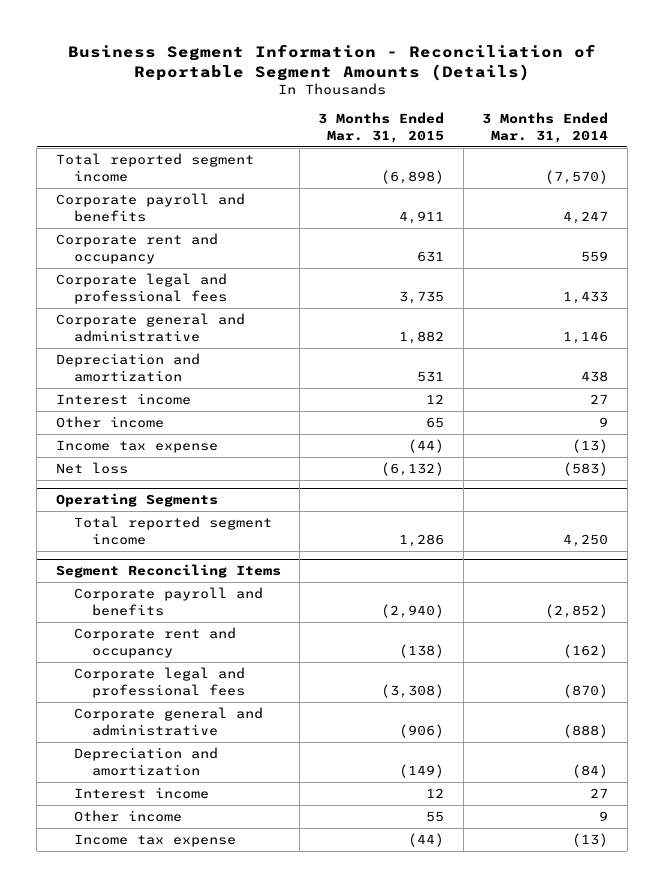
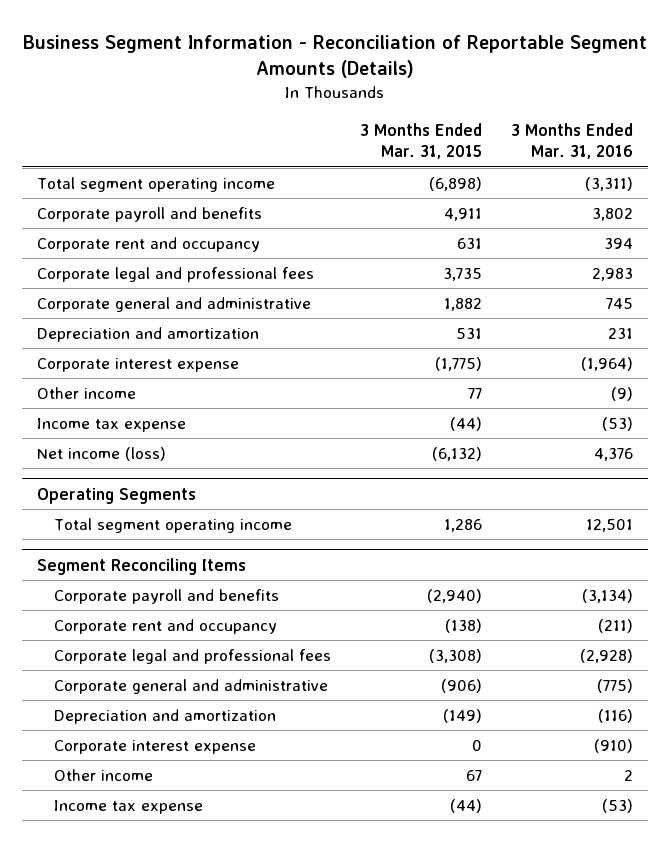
- | 3 Months Ended Mar. 31, 2015 | 3 Months Ended Mar. 31, 2014
+ | 3 Months Ended Mar. 31, 2015 | 3 Months Ended Mar. 31, 2016
- Total reported segment income | (6,898) | (7,570)
+ Total segment operating income | (6,898) | (3,311)
- Interest income | 12 | 27
- Other income | 65 | 9
+ Corporate interest expense | (1,775) | (1,964)
+ Other income | 77 | (9)
- Net loss | (6,132) | (583)
+ Net income (loss) | (6,132) | 4,376
@ Operating Segments
- Total reported segment income | 1,286 | 4,250
+ Total segment operating income | 1,286 | 12,501
@ Segment Reconciling Items
- Interest income | 12 | 27
- Other income | 55 | 9
+ Corporate interest expense | 0 | (910)
+ Other income | 67 | 2

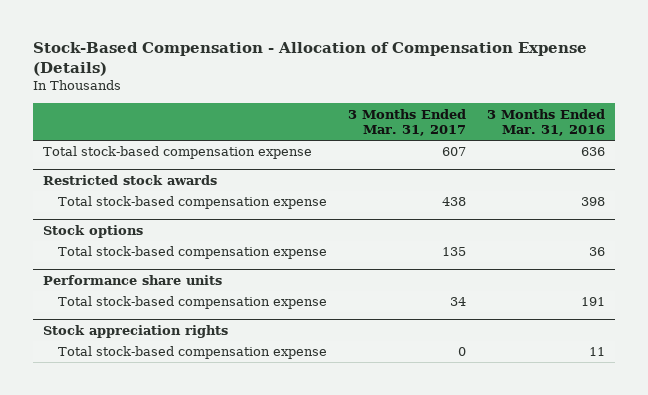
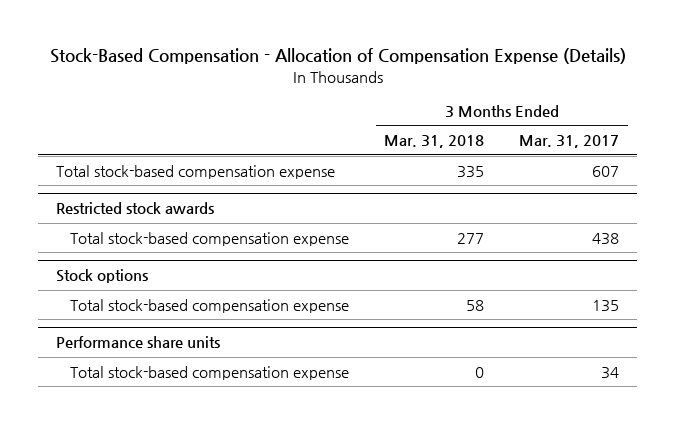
- | 3 Months Ended Mar. 31, 2017 | 3 Months Ended Mar. 31, 2016
+ | 3 Months Ended Mar. 31, 2018 | 3 Months Ended Mar. 31, 2017
- Stock appreciation rights
- Total stock-based compensation expense | 0 | 11

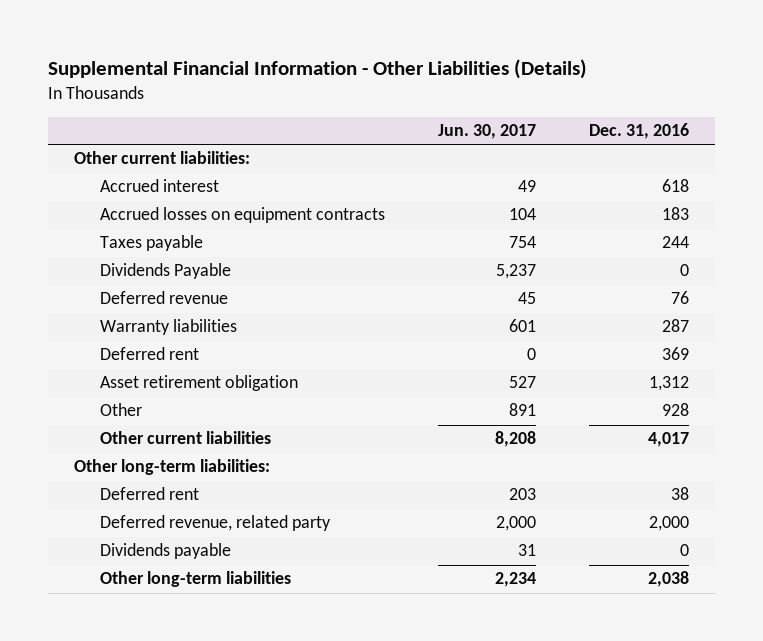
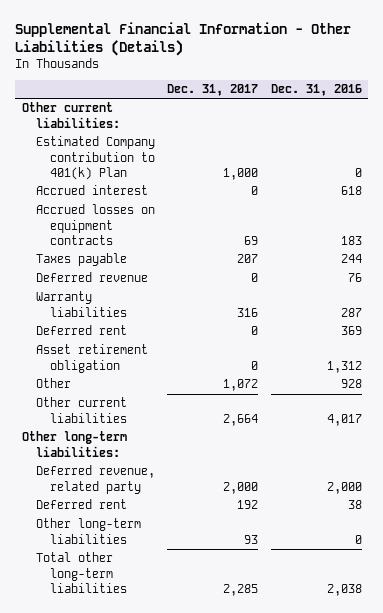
- | Jun. 30, 2017 | Dec. 31, 2016
+ | Dec. 31, 2017 | Dec. 31, 2016
+ Estimated Company contribution to 401(k) Plan | 1,000 | 0
- Dividends Payable | 5,237 | 0
- Dividends payable | 31 | 0
- Other long-term liabilities | 2,234 | 2,038
moved down: Deferred rent | 192 | 38
+ Other long-term liabilities | 93 | 0
+ Total other long-term liabilities | 2,285 | 2,038

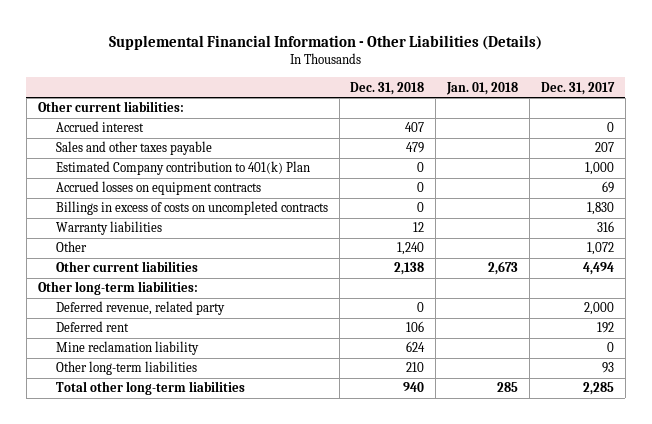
- | Dec. 31, 2017 | Dec. 31, 2016
+ | Dec. 31, 2018 | Jan. 01, 2018 | Dec. 31, 2017
+ Sales and other taxes payable | 479 | | 207
moved down: Estimated Company contribution to 401(k) Plan | 0 | | 1,000
- Taxes payable | 207 | 244
- Deferred revenue | 0 | 76
+ Billings in excess of costs on uncompleted contracts | 0 | | 1,830
- Deferred rent | 0 | 369
- Asset retirement obligation | 0 | 1,312
- Other current liabilities | 2,664 | 4,017
+ Other current liabilities | 2,138 | 2,673 | 4,494
+ Mine reclamation liability | 624 | | 0

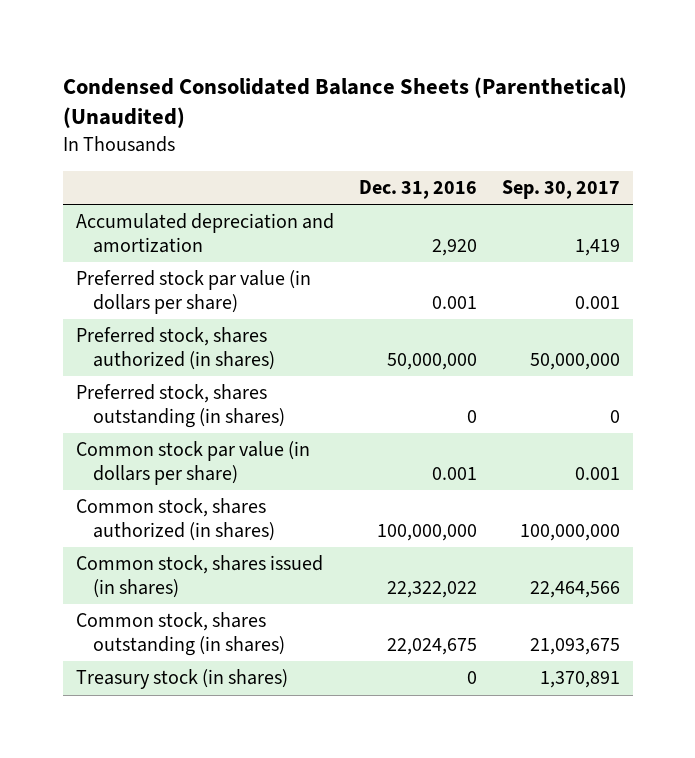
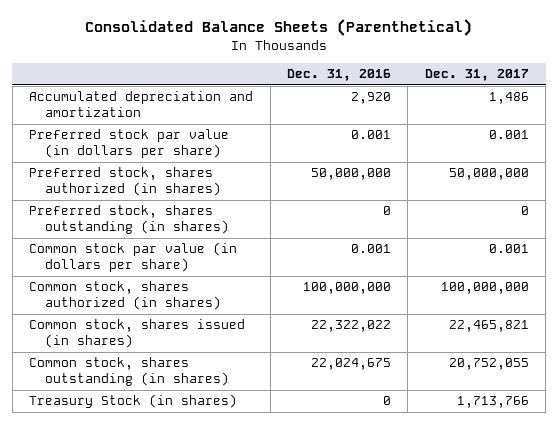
- Condensed Consolidated Balance Sheets (Parenthetical) (Unaudited)
+ Consolidated Balance Sheets (Parenthetical)
- | Dec. 31, 2016 | Sep. 30, 2017
+ | Dec. 31, 2016 | Dec. 31, 2017
- Treasury stock (in shares) | 0 | 1,370,891
+ Treasury Stock (in shares) | 0 | 1,713,766

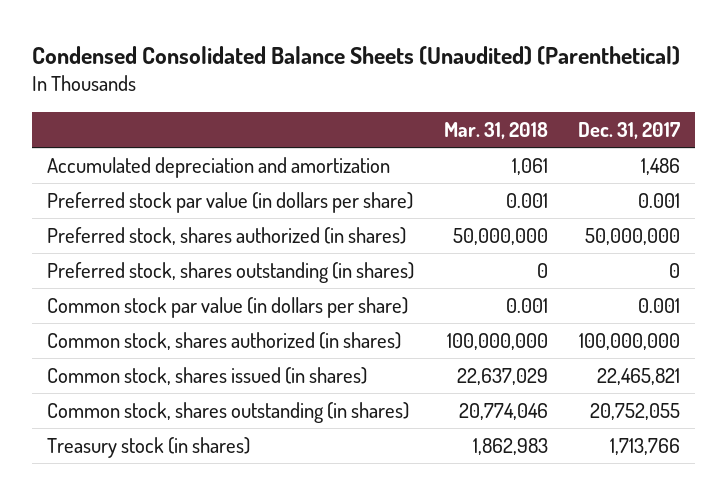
- Consolidated Balance Sheets (Parenthetical)
+ Condensed Consolidated Balance Sheets (Unaudited) (Parenthetical)
- | Dec. 31, 2016 | Dec. 31, 2017
+ | Mar. 31, 2018 | Dec. 31, 2017
- Treasury Stock (in shares) | 0 | 1,713,766
+ Treasury stock (in shares) | 1,862,983 | 1,713,766

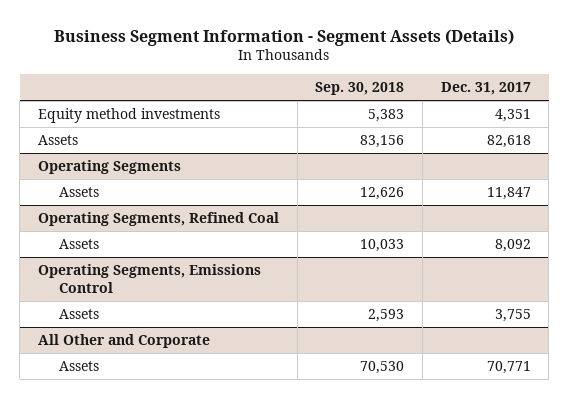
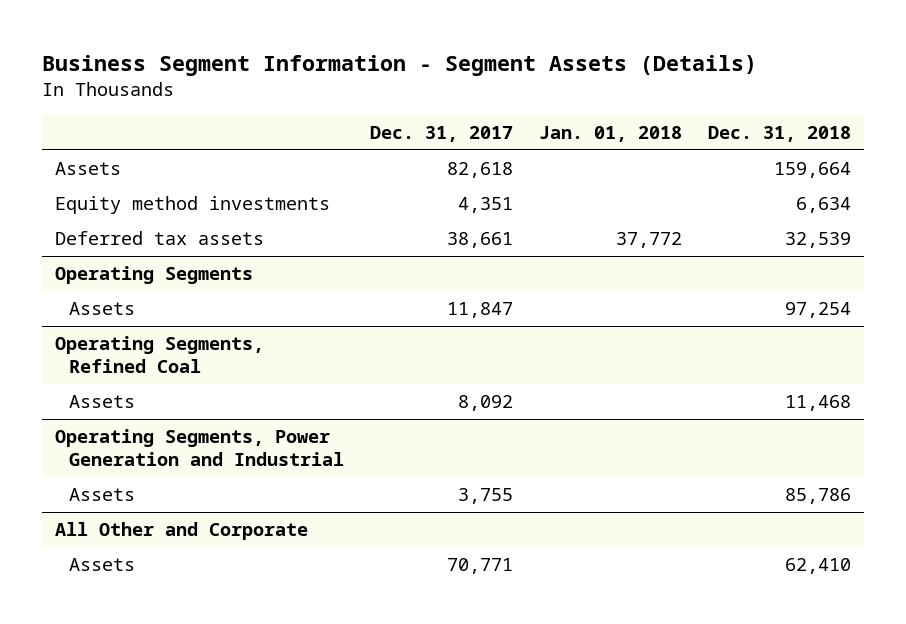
- | Sep. 30, 2018 | Dec. 31, 2017
+ | Dec. 31, 2017 | Jan. 01, 2018 | Dec. 31, 2018
moved down: Equity method investments | 4,351 | | 6,634
+ Deferred tax assets | 38,661 | 37,772 | 32,539
- Operating Segments, Emissions Control
+ Operating Segments, Power Generation and Industrial

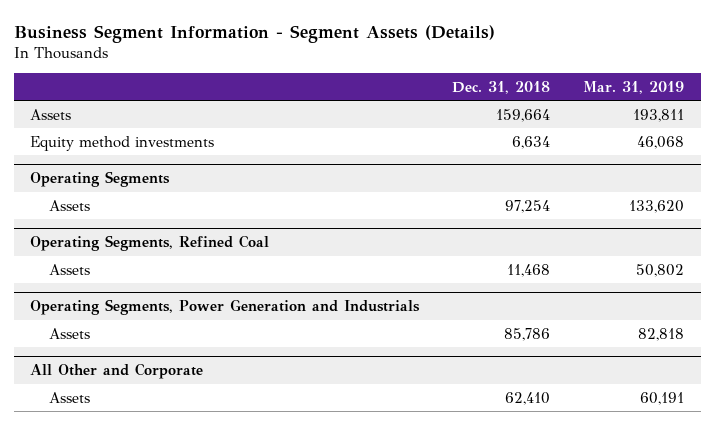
- | Dec. 31, 2017 | Jan. 01, 2018 | Dec. 31, 2018
+ | Dec. 31, 2018 | Mar. 31, 2019
- Deferred tax assets | 38,661 | 37,772 | 32,539
- Operating Segments, Power Generation and Industrial
+ Operating Segments, Power Generation and Industrials

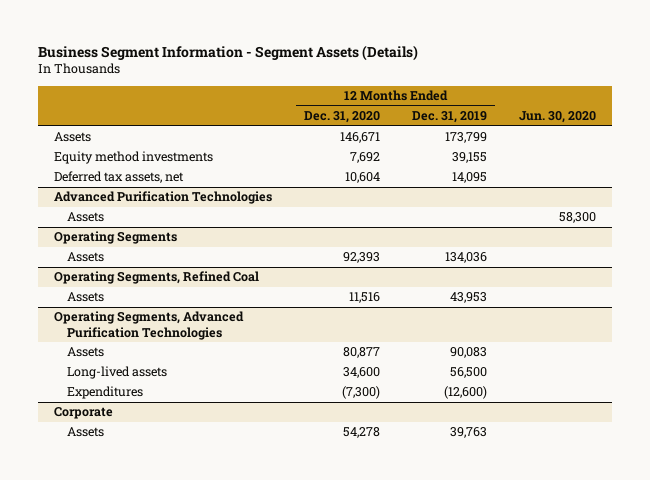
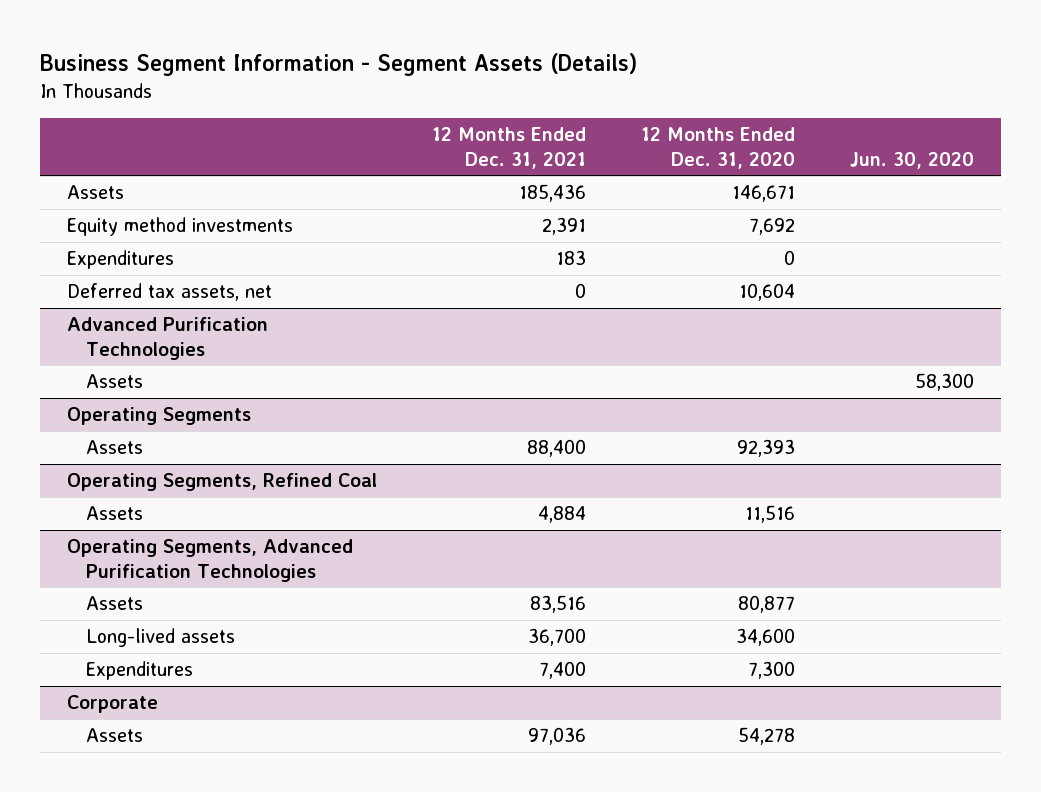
- | 12 Months Ended Dec. 31, 2020 | 12 Months Ended Dec. 31, 2019 | Jun. 30, 2020
+ | 12 Months Ended Dec. 31, 2021 | 12 Months Ended Dec. 31, 2020 | Jun. 30, 2020
+ Expenditures | 183 | 0 |
@ Operating Segments, Advanced Purification Technologies
- Expenditures | (7,300) | (12,600) |
+ Expenditures | 7,400 | 7,300 |

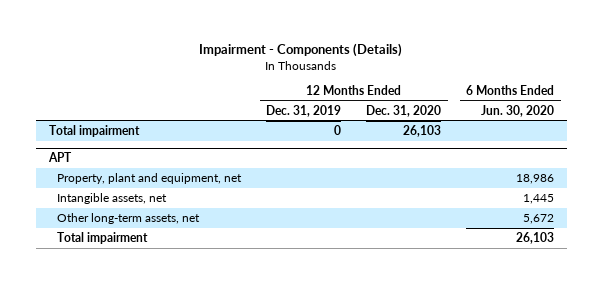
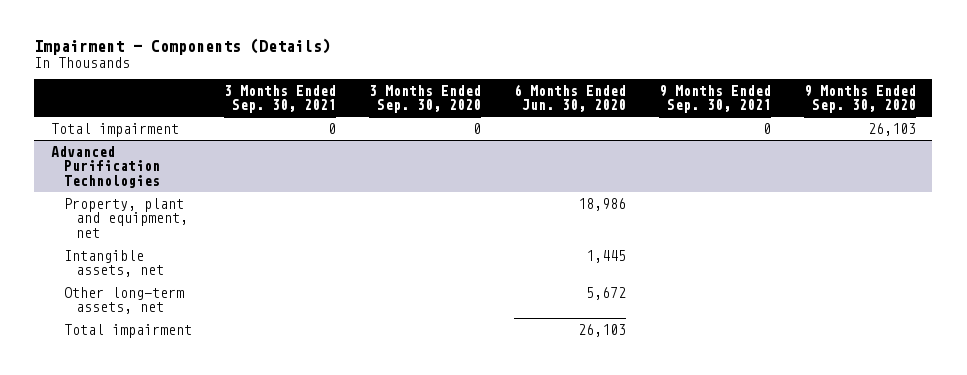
- | 12 Months Ended Dec. 31, 2019 | 12 Months Ended Dec. 31, 2020 | 6 Months Ended Jun. 30, 2020
+ | 3 Months Ended Sep. 30, 2021 | 3 Months Ended Sep. 30, 2020 | 6 Months Ended Jun. 30, 2020 | 9 Months Ended Sep. 30, 2021 | 9 Months Ended Sep. 30, 2020
- APT
+ Advanced Purification Technologies

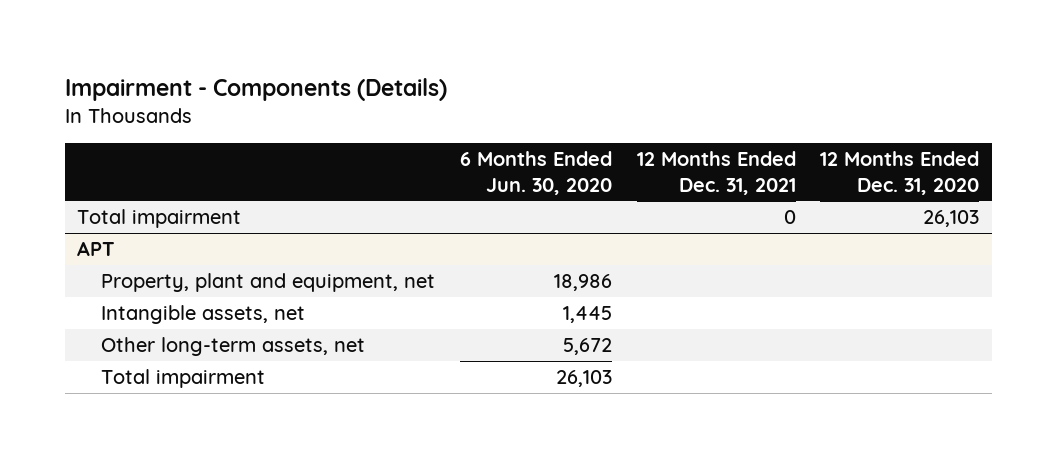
- | 3 Months Ended Sep. 30, 2021 | 3 Months Ended Sep. 30, 2020 | 6 Months Ended Jun. 30, 2020 | 9 Months Ended Sep. 30, 2021 | 9 Months Ended Sep. 30, 2020
+ | 6 Months Ended Jun. 30, 2020 | 12 Months Ended Dec. 31, 2021 | 12 Months Ended Dec. 31, 2020
- Advanced Purification Technologies
+ APT

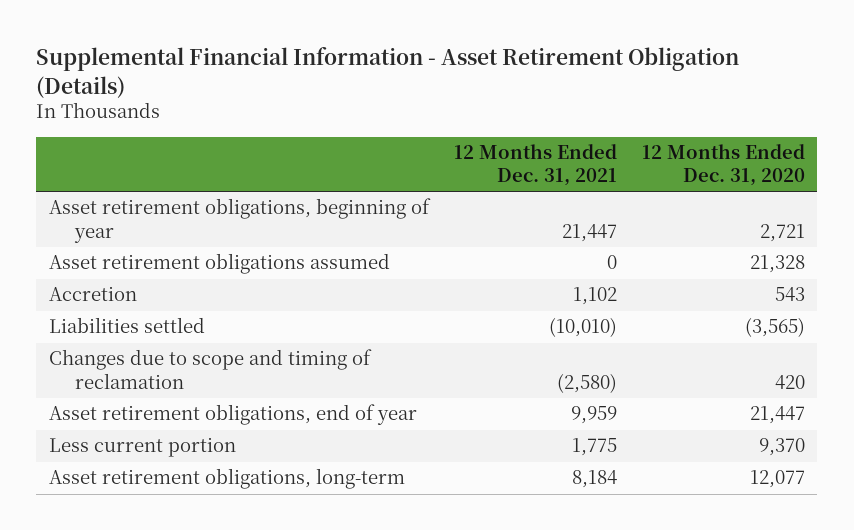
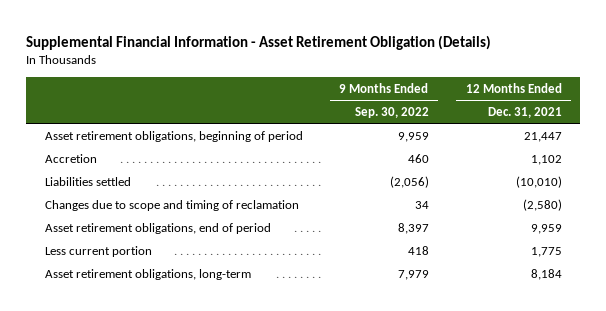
- | 12 Months Ended Dec. 31, 2021 | 12 Months Ended Dec. 31, 2020
+ | 9 Months Ended Sep. 30, 2022 | 12 Months Ended Dec. 31, 2021
- Asset retirement obligations, beginning of year | 21,447 | 2,721
- Asset retirement obligations assumed | 0 | 21,328
+ Asset retirement obligations, beginning of period | 9,959 | 21,447
- Asset retirement obligations, end of year | 9,959 | 21,447
+ Asset retirement obligations, end of period | 8,397 | 9,959

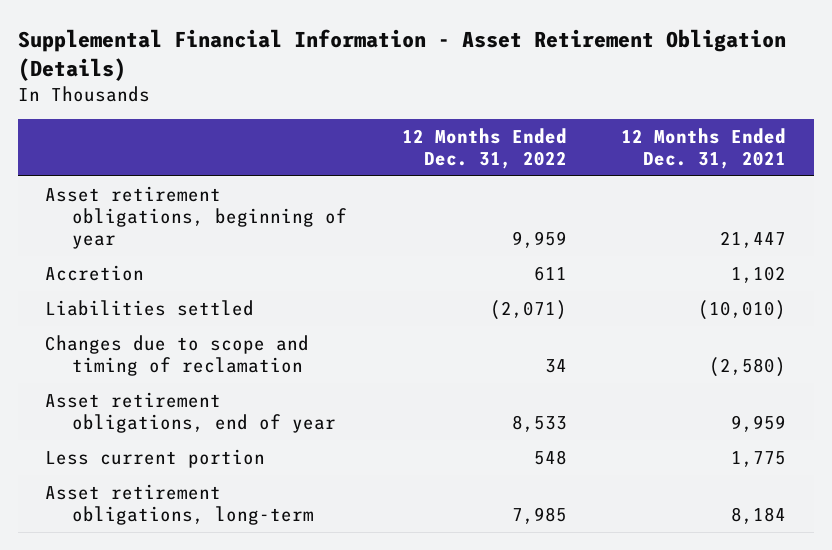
- | 9 Months Ended Sep. 30, 2022 | 12 Months Ended Dec. 31, 2021
+ | 12 Months Ended Dec. 31, 2022 | 12 Months Ended Dec. 31, 2021
- Asset retirement obligations, beginning of period | 9,959 | 21,447
+ Asset retirement obligations, beginning of year | 9,959 | 21,447
- Asset retirement obligations, end of period | 8,397 | 9,959
+ Asset retirement obligations, end of year | 8,533 | 9,959

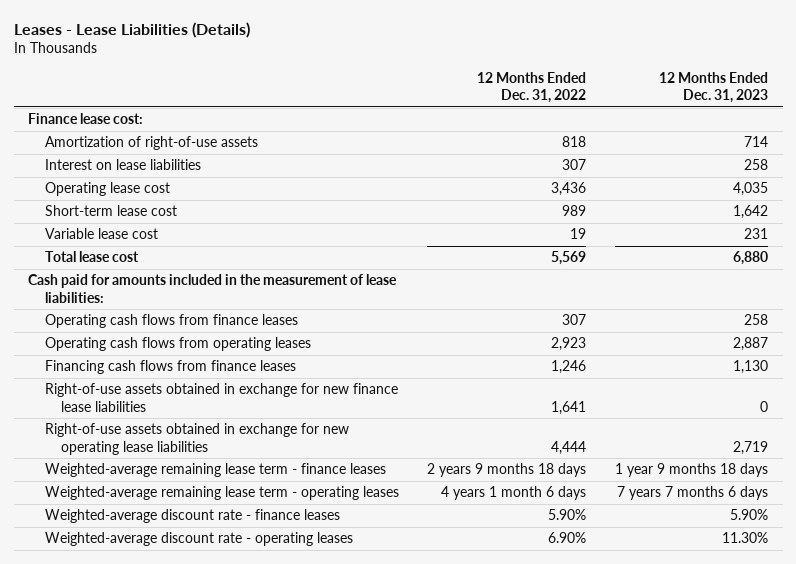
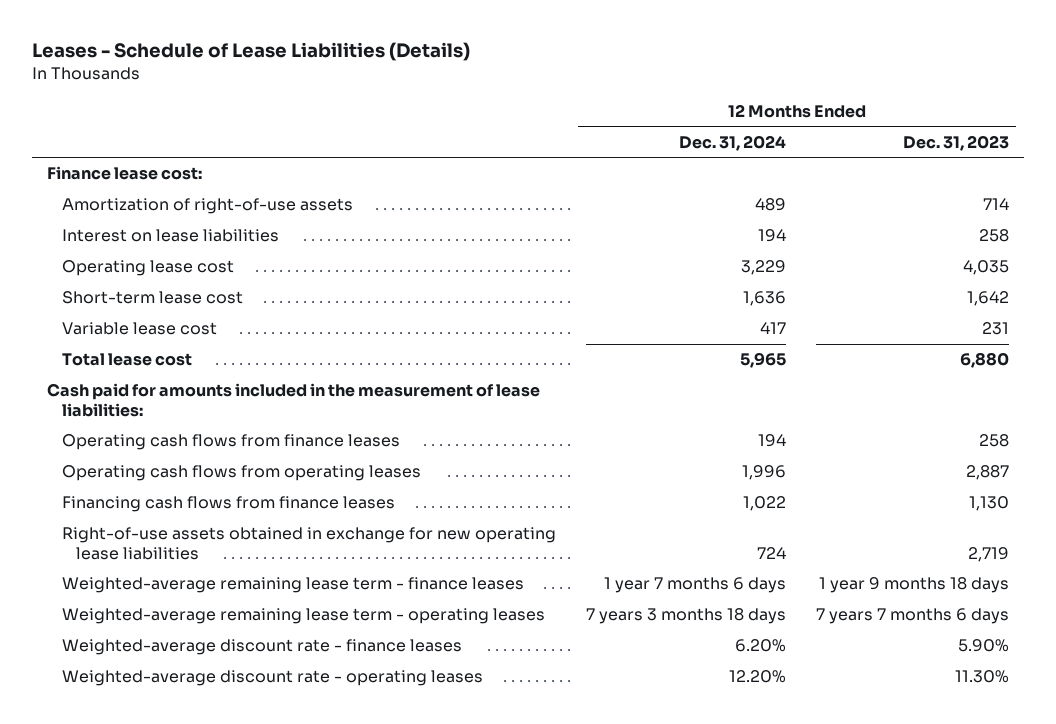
- Leases - Lease Liabilities (Details)
+ Leases - Schedule of Lease Liabilities (Details)
- | 12 Months Ended Dec. 31, 2022 | 12 Months Ended Dec. 31, 2023
+ | 12 Months Ended Dec. 31, 2024 | 12 Months Ended Dec. 31, 2023
- Right-of-use assets obtained in exchange for new finance lease liabilities | 1,641 | 0

